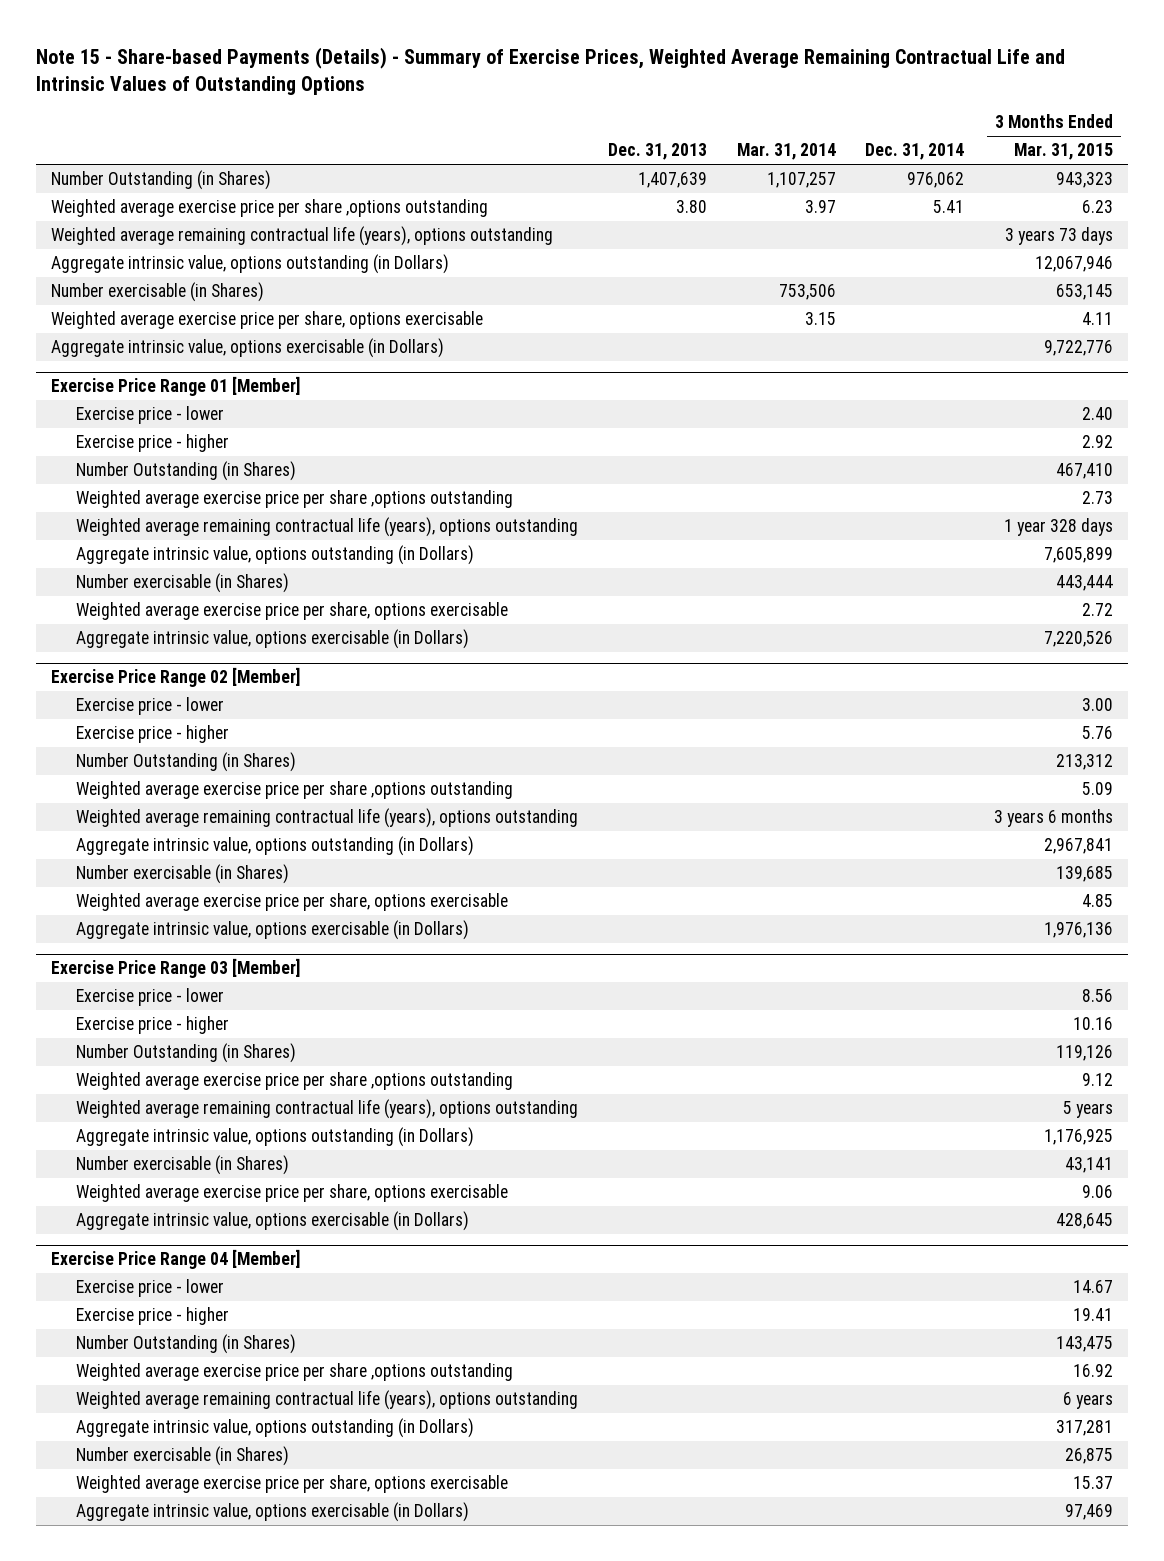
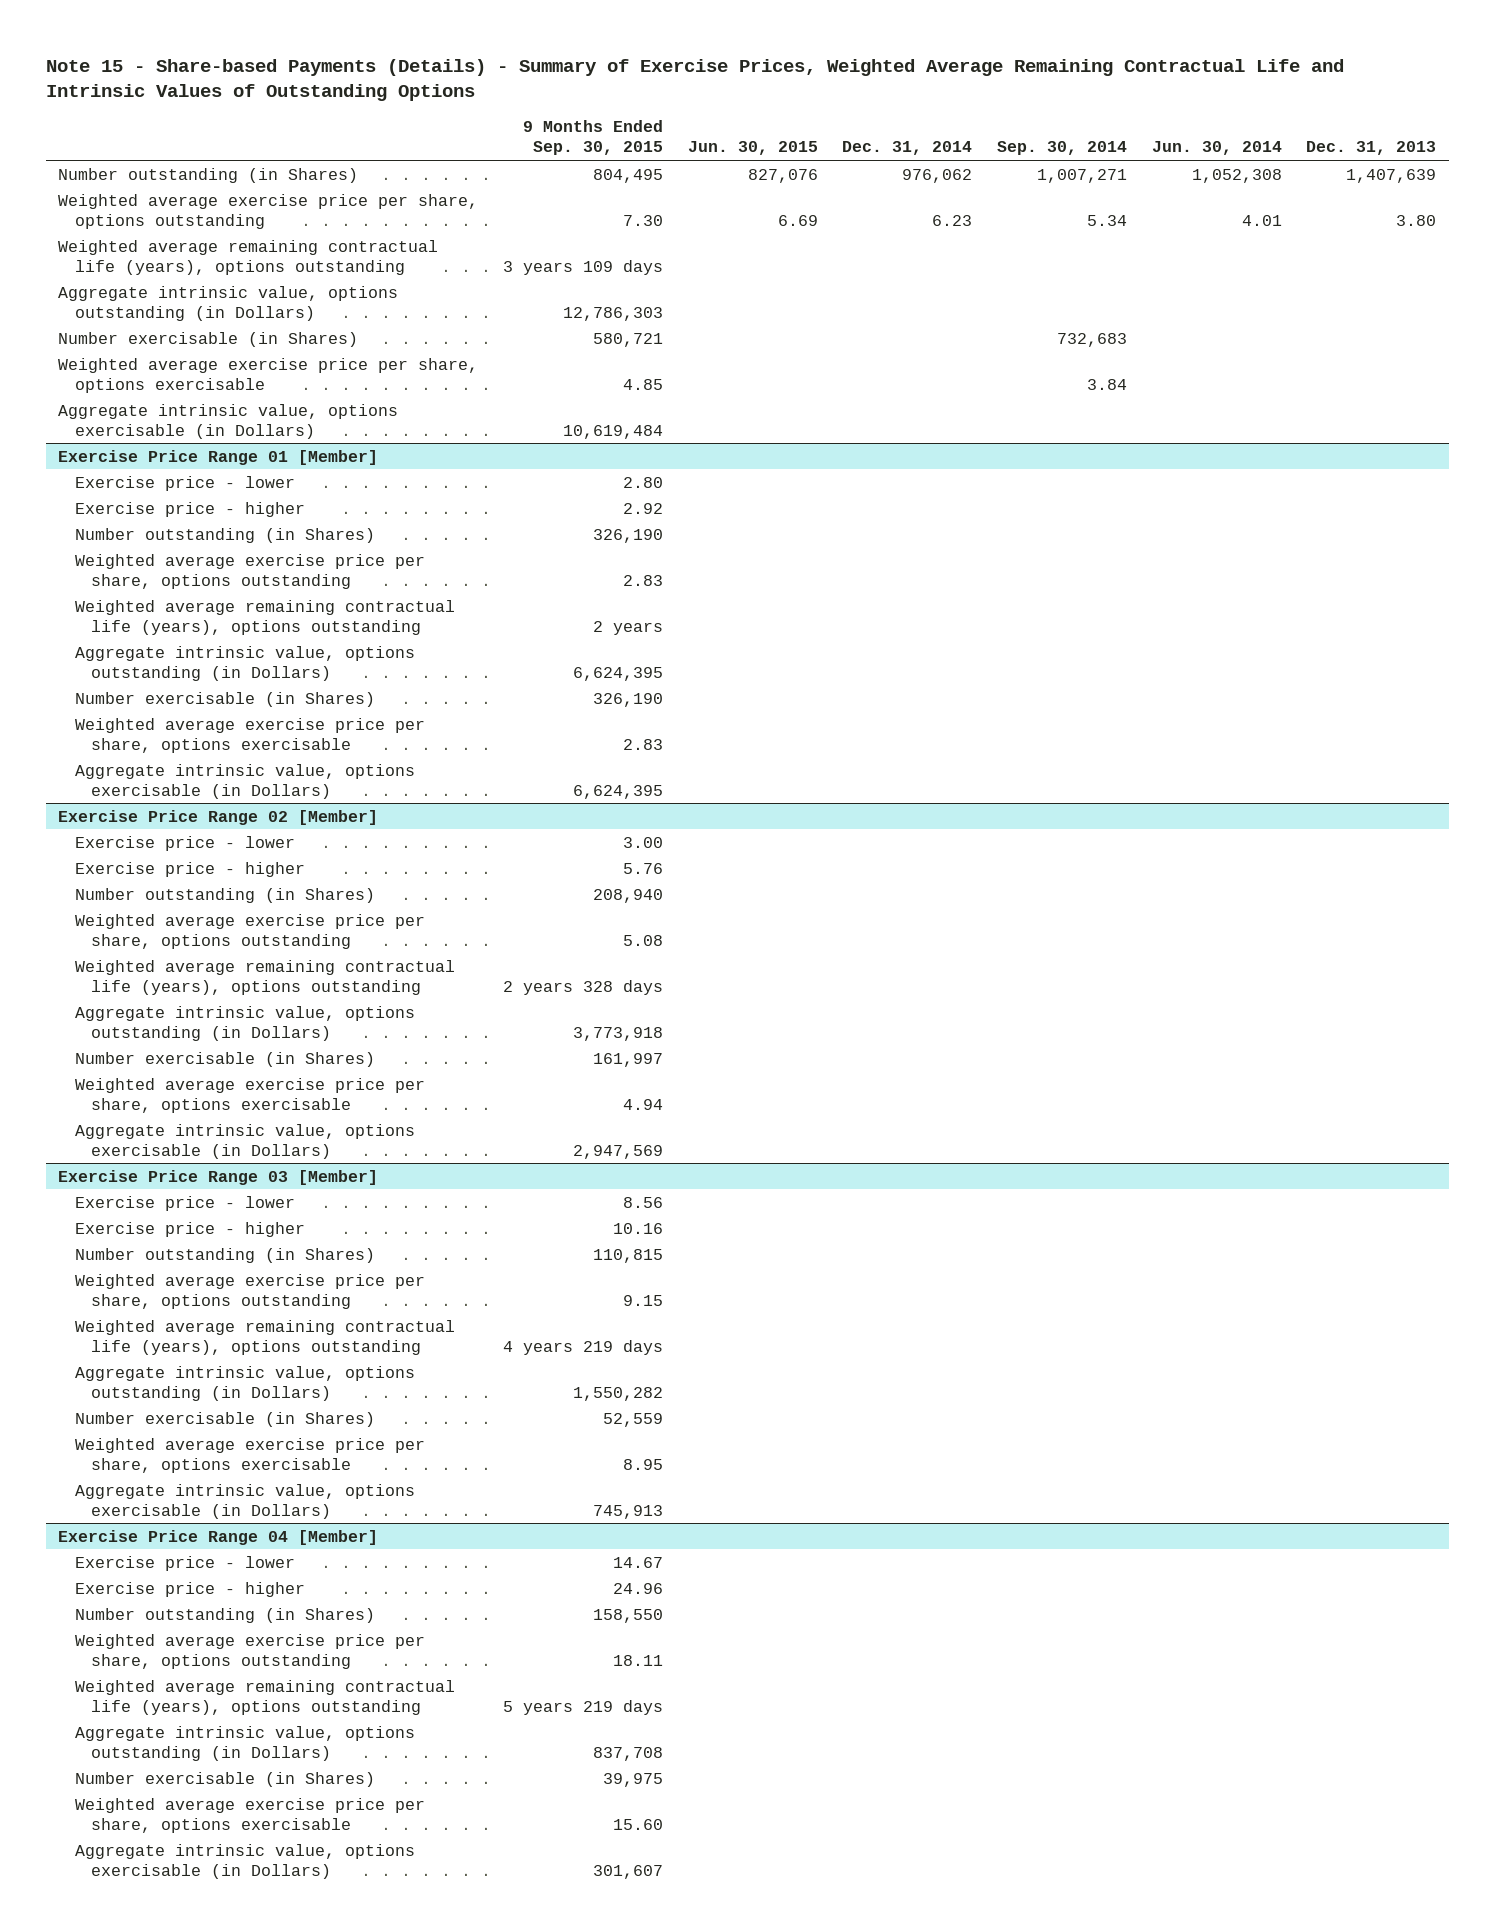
- | Dec. 31, 2013 | Mar. 31, 2014 | Dec. 31, 2014 | 3 Months Ended Mar. 31, 2015
+ | 9 Months Ended Sep. 30, 2015 | Jun. 30, 2015 | Dec. 31, 2014 | Sep. 30, 2014 | Jun. 30, 2014 | Dec. 31, 2013
- Number Outstanding (in Shares) | 1,407,639 | 1,107,257 | 976,062 | 943,323
- Weighted average exercise price per share ,options outstanding | 3.80 | 3.97 | 5.41 | 6.23
+ Number outstanding (in Shares) | 804,495 | 827,076 | 976,062 | 1,007,271 | 1,052,308 | 1,407,639
+ Weighted average exercise price per share, options outstanding | 7.30 | 6.69 | 6.23 | 5.34 | 4.01 | 3.80
@ Exercise Price Range 01 [Member]
- Number Outstanding (in Shares) | | | | 467,410
- Weighted average exercise price per share ,options outstanding | | | | 2.73
+ Number outstanding (in Shares) | 326,190 | | | | |
+ Weighted average exercise price per share, options outstanding | 2.83 | | | | |
@ Exercise Price Range 02 [Member]
- Number Outstanding (in Shares) | | | | 213,312
- Weighted average exercise price per share ,options outstanding | | | | 5.09
+ Number outstanding (in Shares) | 208,940 | | | | |
+ Weighted average exercise price per share, options outstanding | 5.08 | | | | |
@ Exercise Price Range 03 [Member]
- Number Outstanding (in Shares) | | | | 119,126
- Weighted average exercise price per share ,options outstanding | | | | 9.12
+ Number outstanding (in Shares) | 110,815 | | | | |
+ Weighted average exercise price per share, options outstanding | 9.15 | | | | |
@ Exercise Price Range 04 [Member]
- Number Outstanding (in Shares) | | | | 143,475
- Weighted average exercise price per share ,options outstanding | | | | 16.92
+ Number outstanding (in Shares) | 158,550 | | | | |
+ Weighted average exercise price per share, options outstanding | 18.11 | | | | |

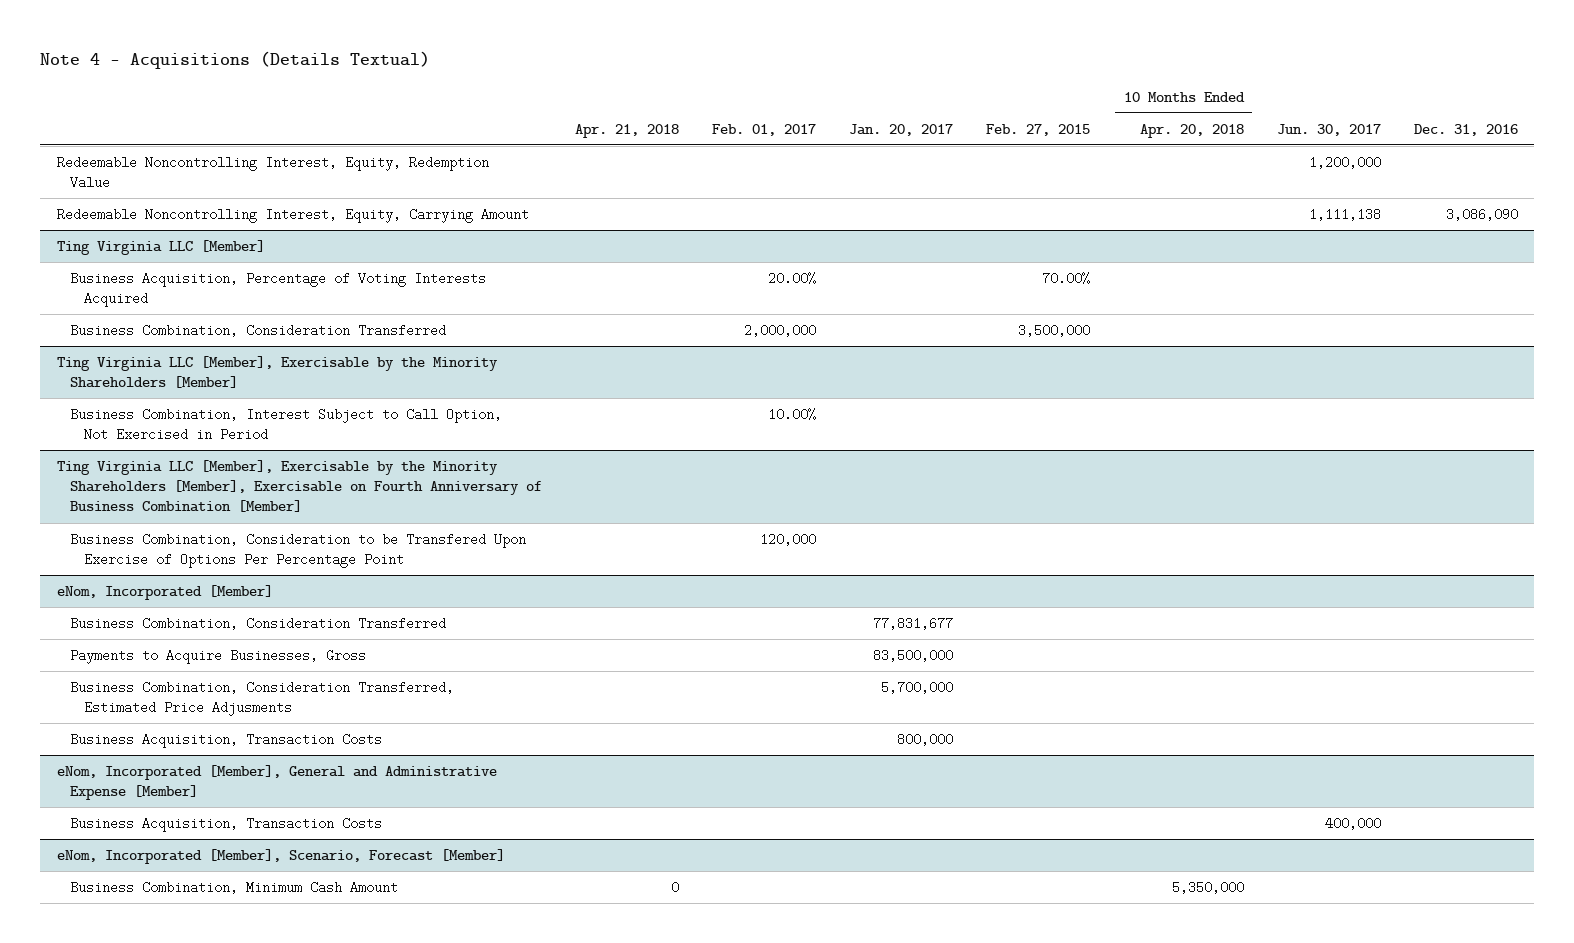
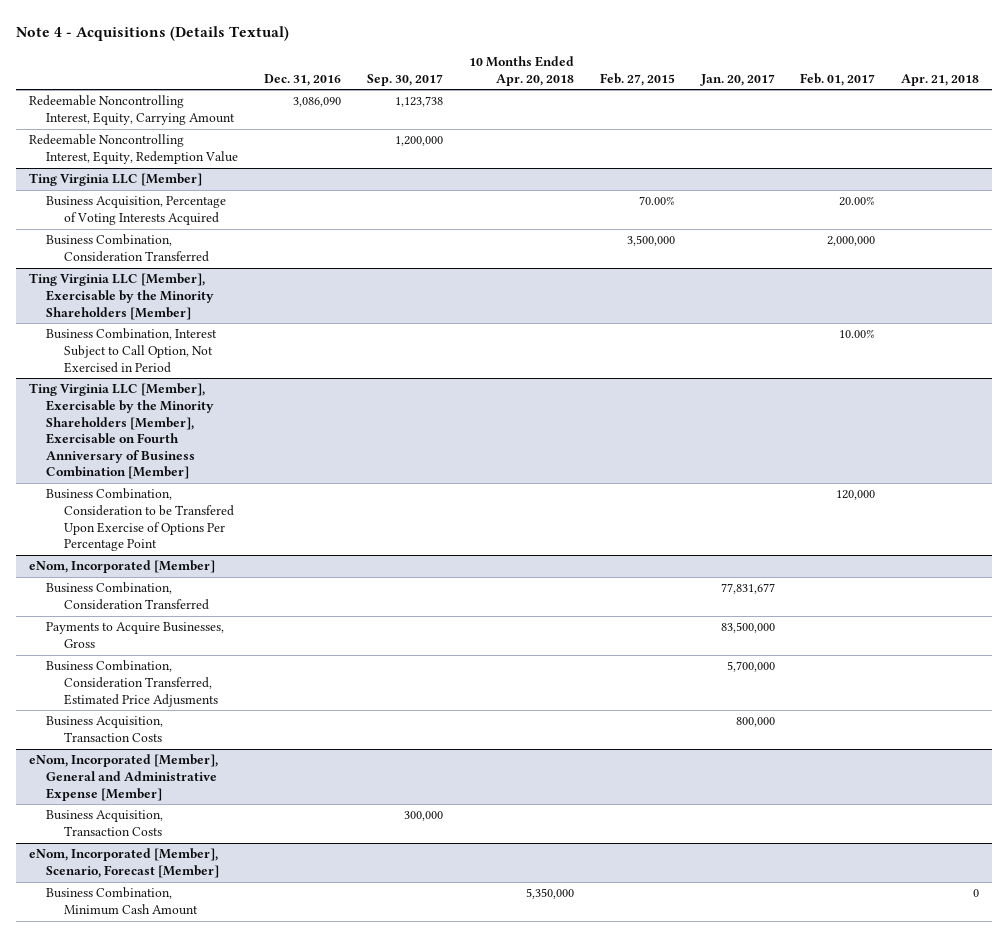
- | Apr. 21, 2018 | Feb. 01, 2017 | Jan. 20, 2017 | Feb. 27, 2015 | 10 Months Ended Apr. 20, 2018 | Jun. 30, 2017 | Dec. 31, 2016
+ | Dec. 31, 2016 | Sep. 30, 2017 | 10 Months Ended Apr. 20, 2018 | Feb. 27, 2015 | Jan. 20, 2017 | Feb. 01, 2017 | Apr. 21, 2018
moved down: Redeemable Noncontrolling Interest, Equity, Redemption Value | | 1,200,000 | | | | |

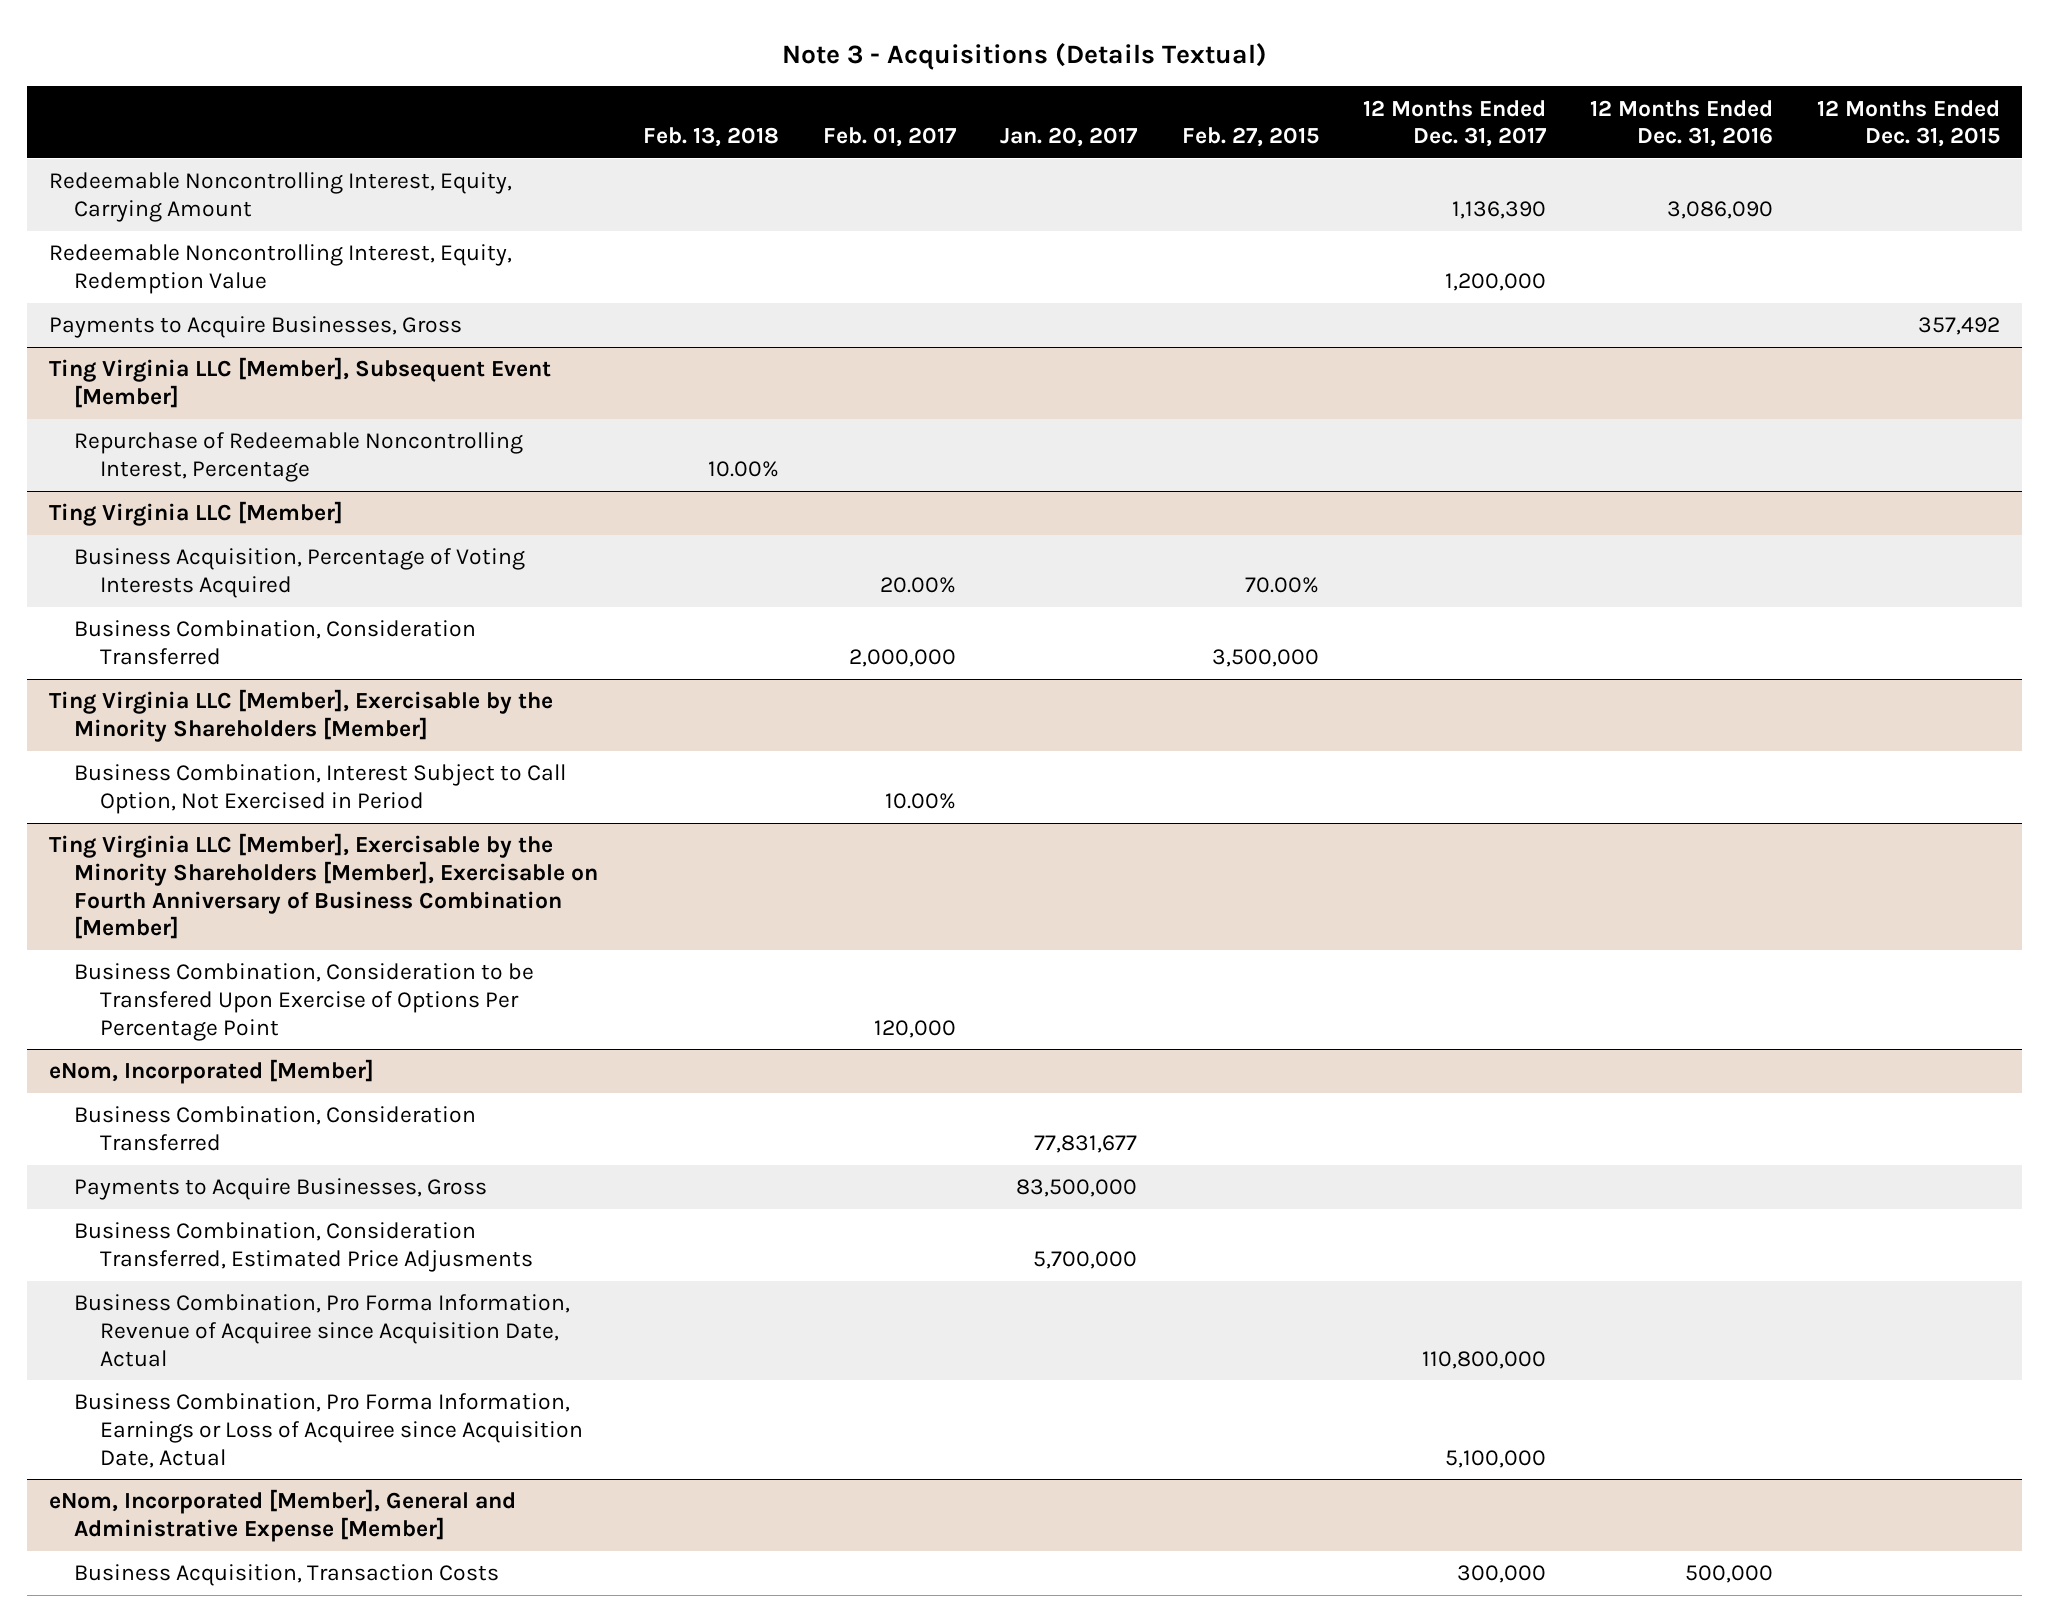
- Note 4 - Acquisitions (Details Textual)
+ Note 3 - Acquisitions (Details Textual)
- | Dec. 31, 2016 | Sep. 30, 2017 | 10 Months Ended Apr. 20, 2018 | Feb. 27, 2015 | Jan. 20, 2017 | Feb. 01, 2017 | Apr. 21, 2018
+ | Feb. 13, 2018 | Feb. 01, 2017 | Jan. 20, 2017 | Feb. 27, 2015 | 12 Months Ended Dec. 31, 2017 | 12 Months Ended Dec. 31, 2016 | 12 Months Ended Dec. 31, 2015
+ Payments to Acquire Businesses, Gross | | | | | | | 357,492
+ Ting Virginia LLC [Member], Subsequent Event [Member]
+ Repurchase of Redeemable Noncontrolling Interest, Percentage | 10.00% | | | | | |
@ eNom, Incorporated [Member]
- Business Acquisition, Transaction Costs | | | | | 800,000 | |
+ Business Combination, Pro Forma Information, Revenue of Acquiree since Acquisition Date, Actual | | | | | 110,800,000 | |
+ Business Combination, Pro Forma Information, Earnings or Loss of Acquiree since Acquisition Date, Actual | | | | | 5,100,000 | |
- eNom, Incorporated [Member], Scenario, Forecast [Member]
- Business Combination, Minimum Cash Amount | | | 5,350,000 | | | | 0

